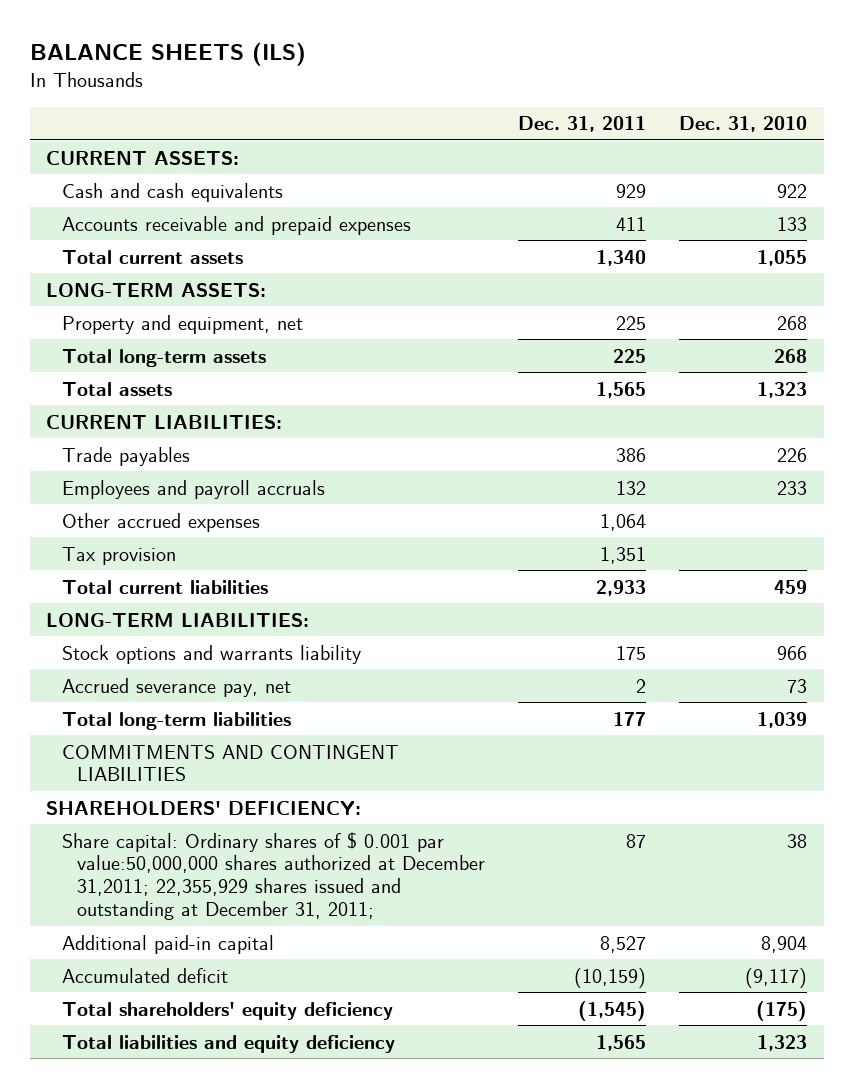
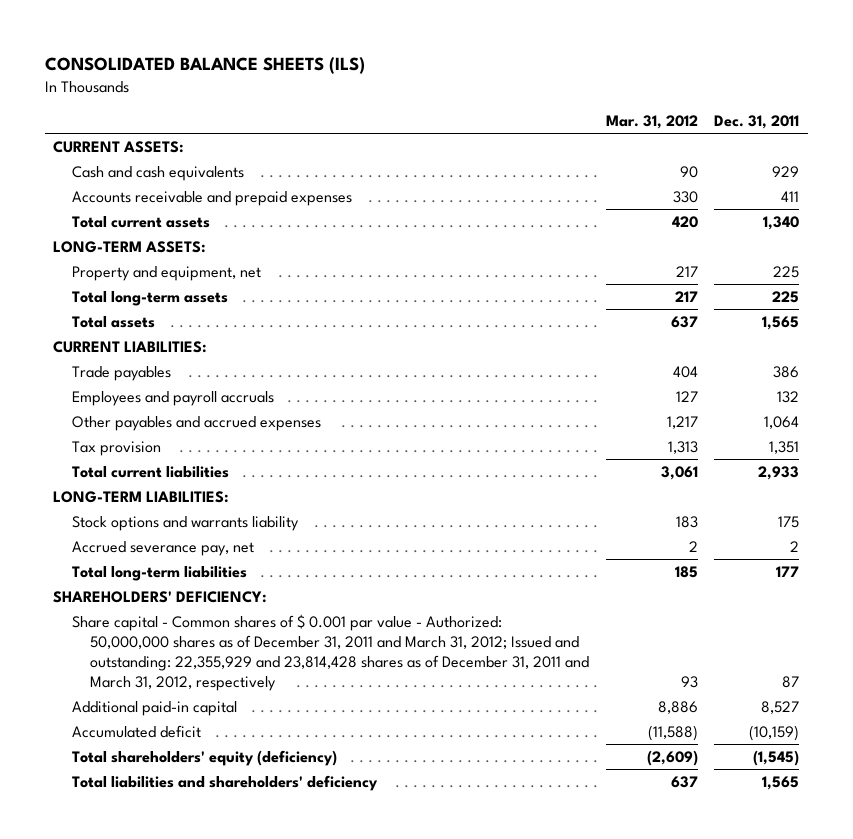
- BALANCE SHEETS (ILS)
+ CONSOLIDATED BALANCE SHEETS (ILS)
- | Dec. 31, 2011 | Dec. 31, 2010
+ | Mar. 31, 2012 | Dec. 31, 2011
- Other accrued expenses | 1,064 |
+ Other payables and accrued expenses | 1,217 | 1,064
- COMMITMENTS AND CONTINGENT LIABILITIES
- Share capital: Ordinary shares of $ 0.001 par value:50,000,000 shares authorized at December 31,2011; 22,355,929 shares issued and outstanding at December 31, 2011; | 87 | 38
+ Share capital - Common shares of $ 0.001 par value - Authorized: 50,000,000 shares as of December 31, 2011 and March 31, 2012; Issued and outstanding: 22,355,929 and 23,814,428 shares as of December 31, 2011 and March 31, 2012, respectively | 93 | 87
- Total shareholders' equity deficiency | (1,545) | (175)
- Total liabilities and equity deficiency | 1,565 | 1,323
+ Total shareholders' equity (deficiency) | (2,609) | (1,545)
+ Total liabilities and shareholders' deficiency | 637 | 1,565

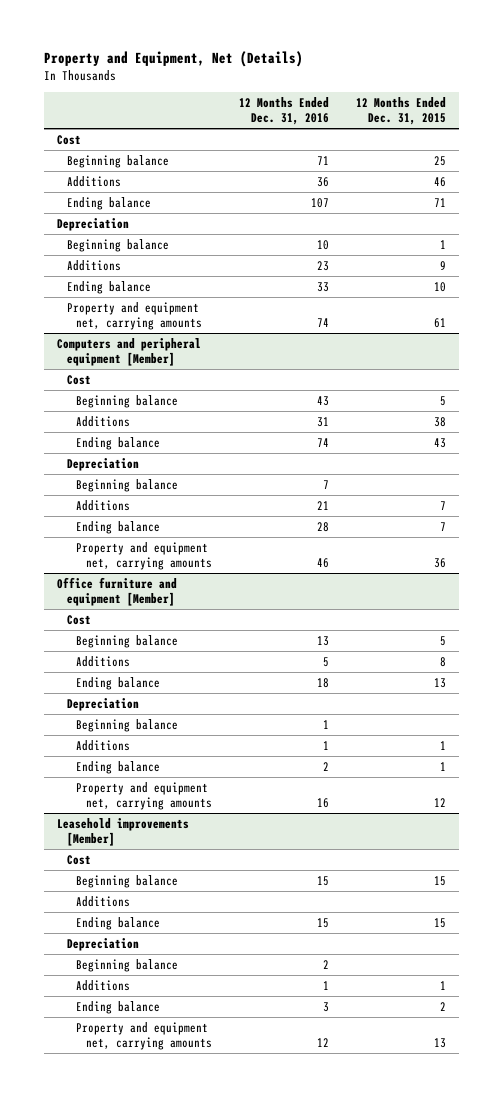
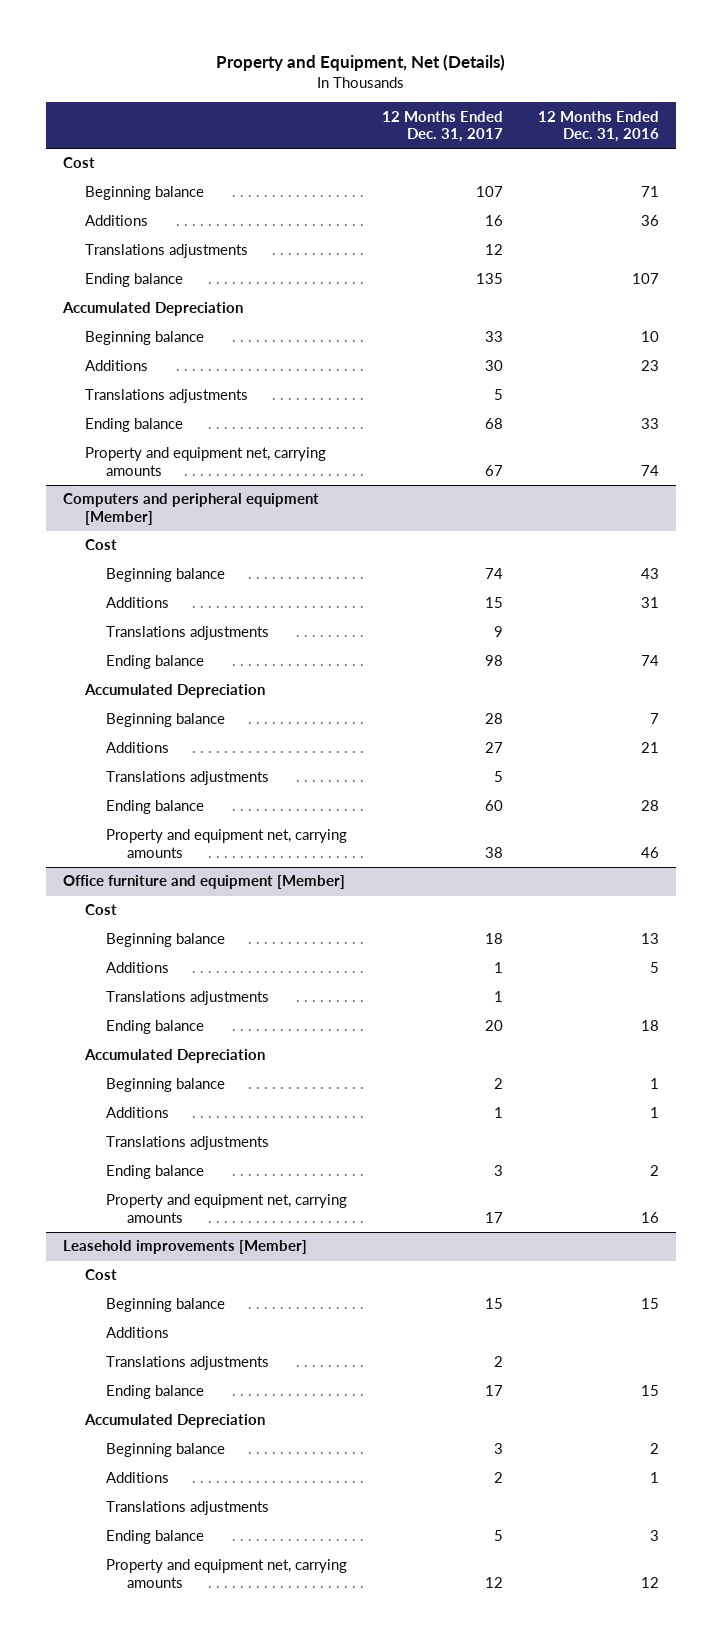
- | 12 Months Ended Dec. 31, 2016 | 12 Months Ended Dec. 31, 2015
+ | 12 Months Ended Dec. 31, 2017 | 12 Months Ended Dec. 31, 2016
+ Translations adjustments | 12 |
- Depreciation
+ Accumulated Depreciation
+ Translations adjustments | 5 |
@ Computers and peripheral equipment [Member]
+ Translations adjustments | 9 |
- Depreciation
+ Accumulated Depreciation
+ Translations adjustments | 5 |
@ Office furniture and equipment [Member]
+ Translations adjustments | 1 |
- Depreciation
+ Accumulated Depreciation
+ Translations adjustments
@ Leasehold improvements [Member]
+ Translations adjustments | 2 |
- Depreciation
+ Accumulated Depreciation
+ Translations adjustments

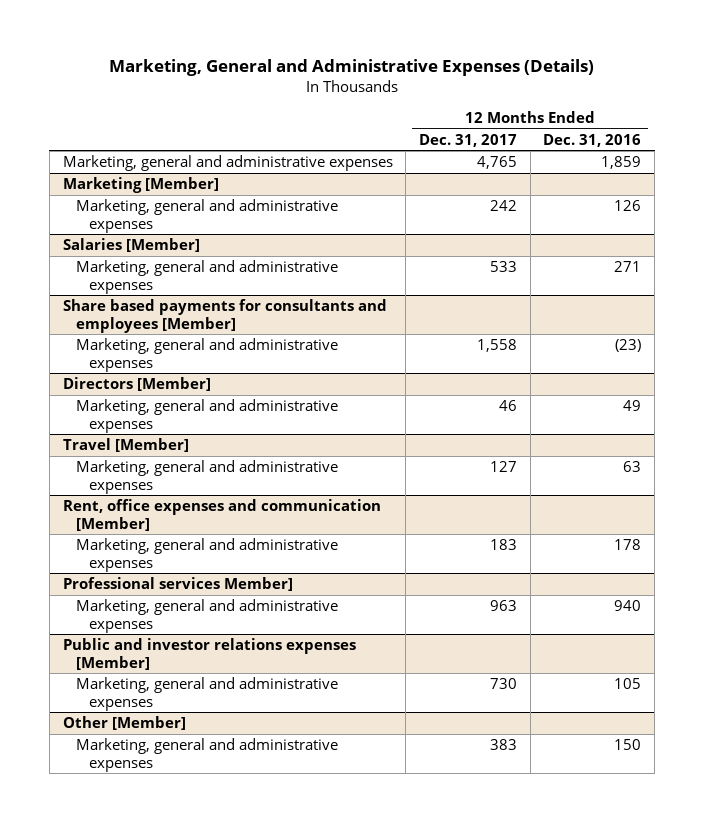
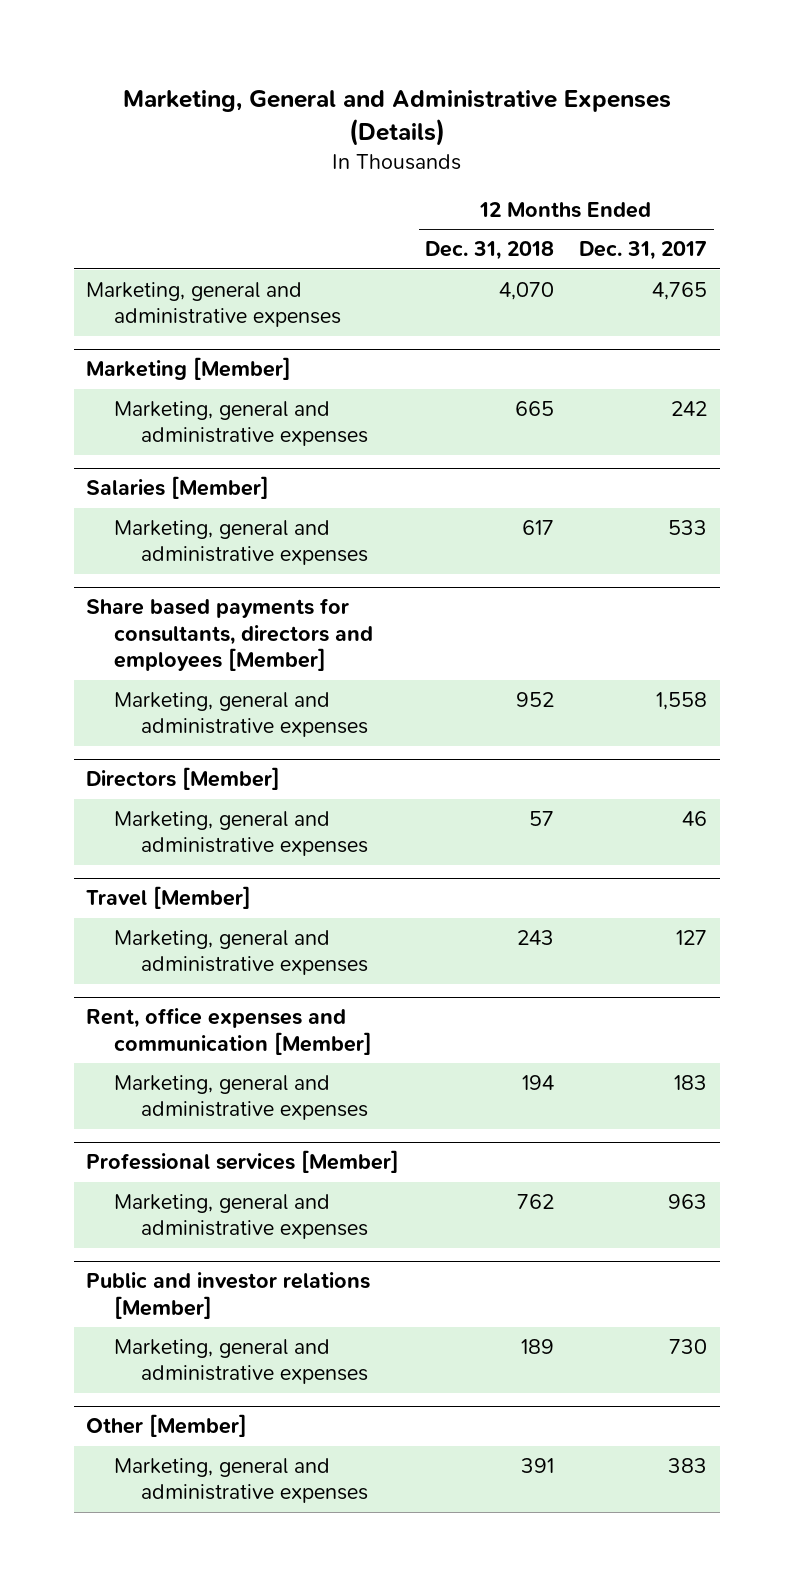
- | 12 Months Ended Dec. 31, 2017 | 12 Months Ended Dec. 31, 2016
+ | 12 Months Ended Dec. 31, 2018 | 12 Months Ended Dec. 31, 2017
- Share based payments for consultants and employees [Member]
+ Share based payments for consultants, directors and employees [Member]
- Professional services Member]
+ Professional services [Member]
- Public and investor relations expenses [Member]
+ Public and investor relations [Member]

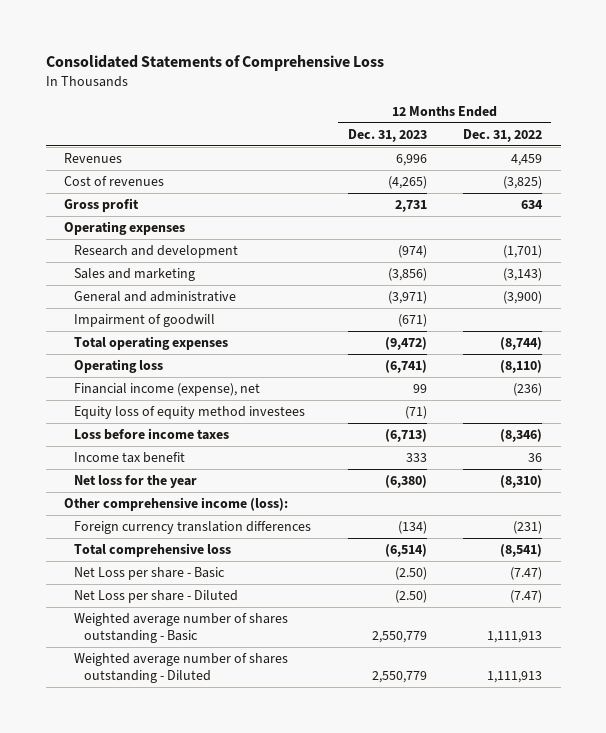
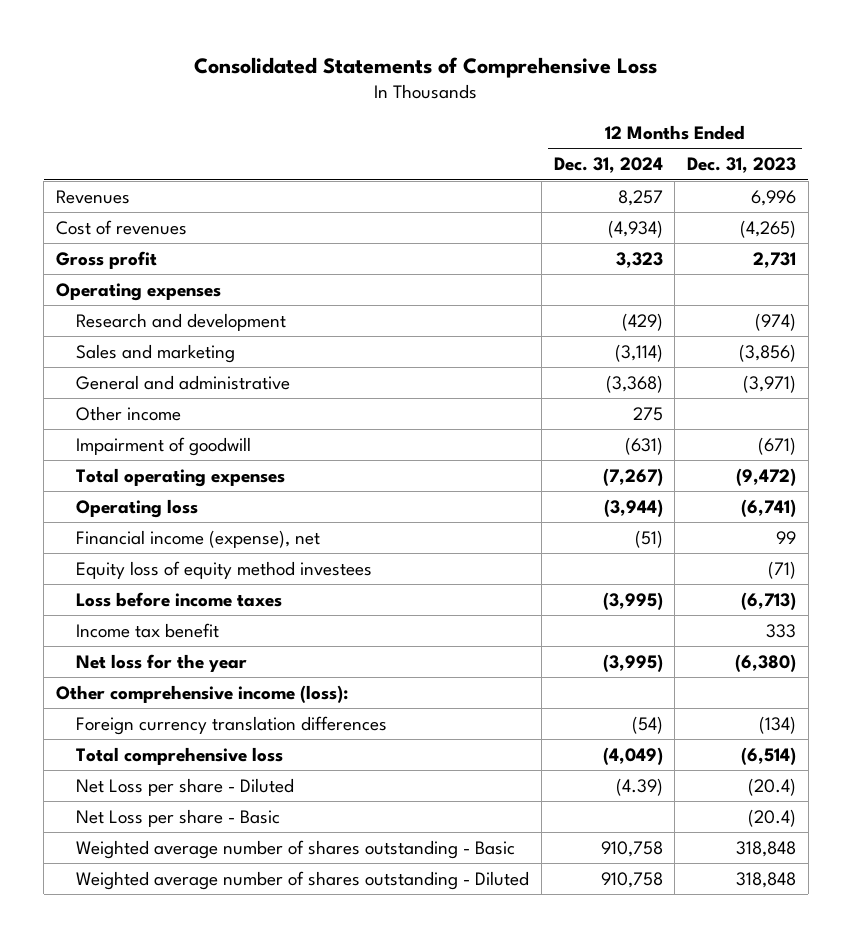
- | 12 Months Ended Dec. 31, 2023 | 12 Months Ended Dec. 31, 2022
+ | 12 Months Ended Dec. 31, 2024 | 12 Months Ended Dec. 31, 2023
+ Other income | 275 |
- Net Loss per share - Basic | (2.50) | (7.47)
- Net Loss per share - Diluted | (2.50) | (7.47)
- Weighted average number of shares outstanding - Basic | 2,550,779 | 1,111,913
- Weighted average number of shares outstanding - Diluted | 2,550,779 | 1,111,913
+ Net Loss per share - Diluted | (4.39) | (20.4)
+ Net Loss per share - Basic | | (20.4)
+ Weighted average number of shares outstanding - Basic | 910,758 | 318,848
+ Weighted average number of shares outstanding - Diluted | 910,758 | 318,848

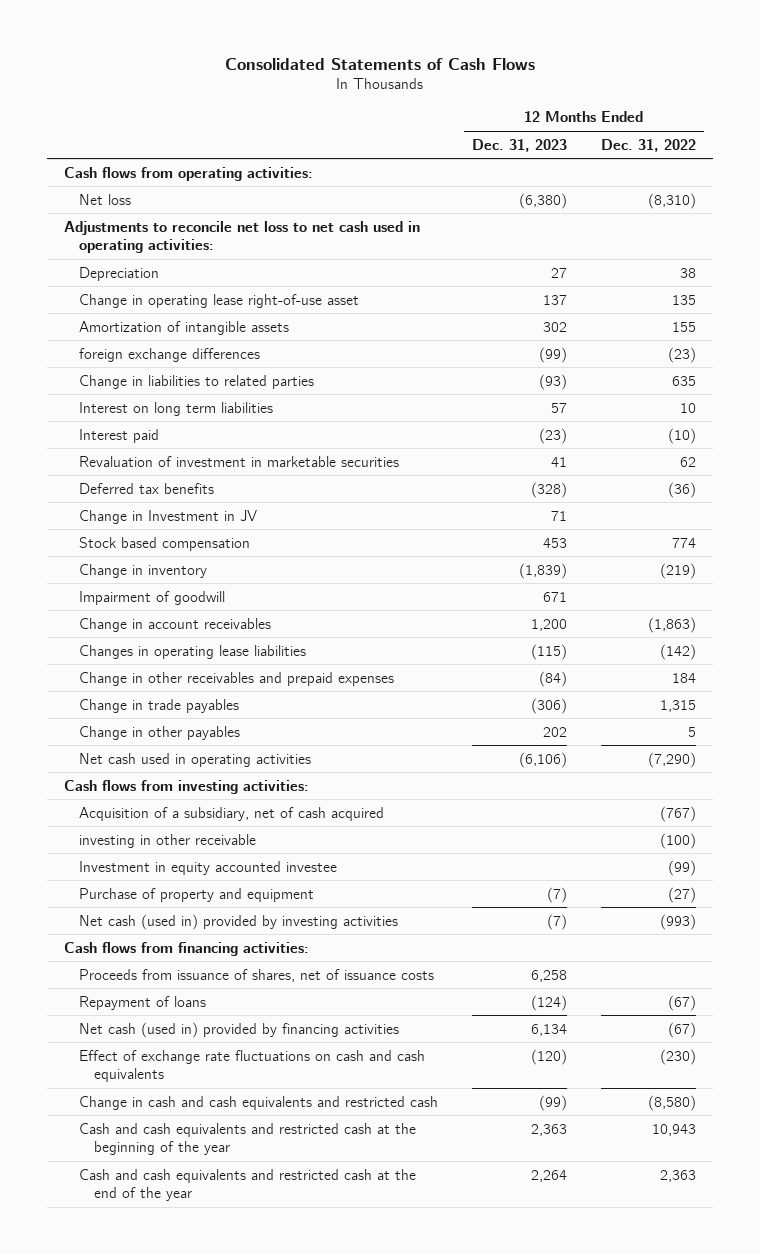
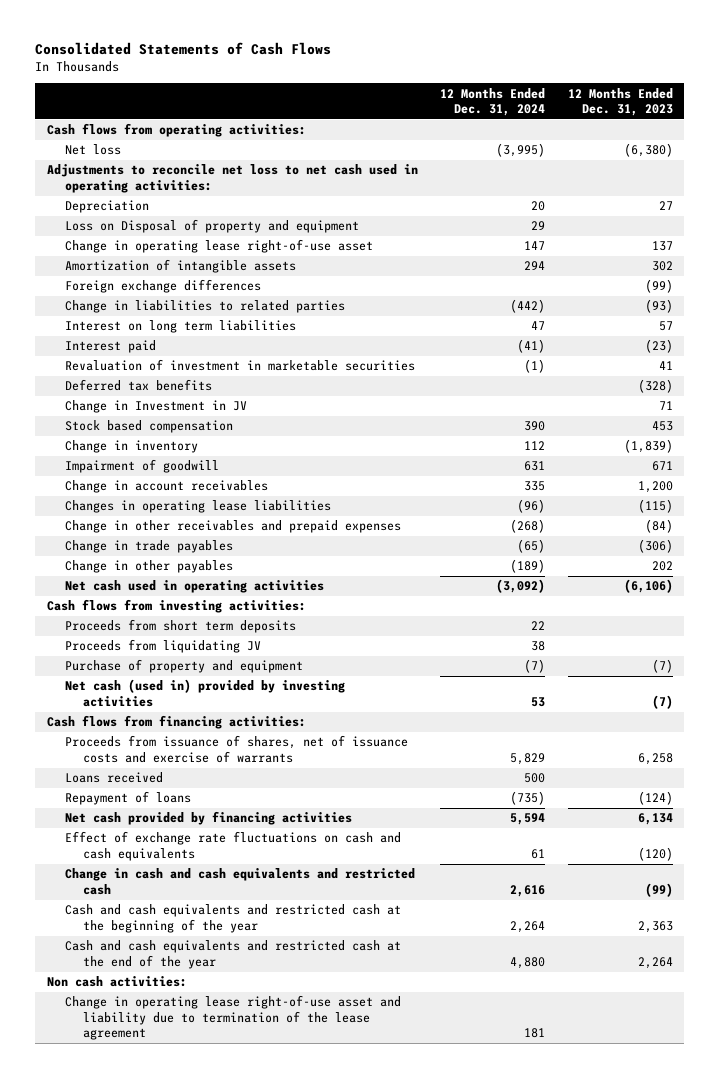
- | 12 Months Ended Dec. 31, 2023 | 12 Months Ended Dec. 31, 2022
+ | 12 Months Ended Dec. 31, 2024 | 12 Months Ended Dec. 31, 2023
+ Loss on Disposal of property and equipment | 29 |
- foreign exchange differences | (99) | (23)
+ Foreign exchange differences | | (99)
- Acquisition of a subsidiary, net of cash acquired | | (767)
- investing in other receivable | | (100)
- Investment in equity accounted investee | | (99)
+ Proceeds from short term deposits | 22 |
+ Proceeds from liquidating JV | 38 |
- Proceeds from issuance of shares, net of issuance costs | 6,258 |
+ Proceeds from issuance of shares, net of issuance costs and exercise of warrants | 5,829 | 6,258
+ Loans received | 500 |
- Net cash (used in) provided by financing activities | 6,134 | (67)
+ Net cash provided by financing activities | 5,594 | 6,134
+ Non cash activities:
+ Change in operating lease right-of-use asset and liability due to termination of the lease agreement | 181 |

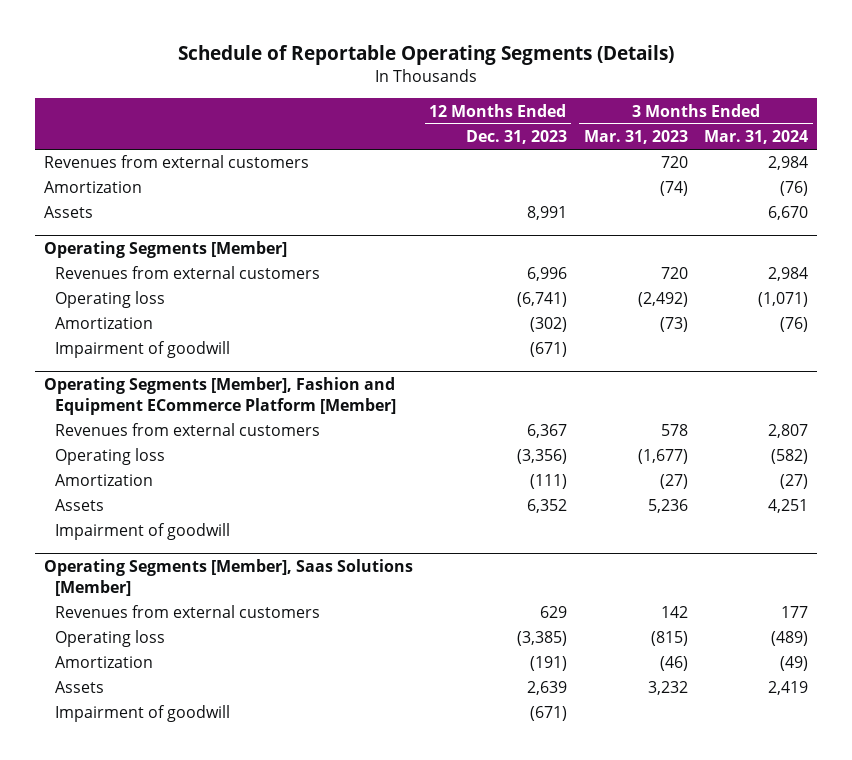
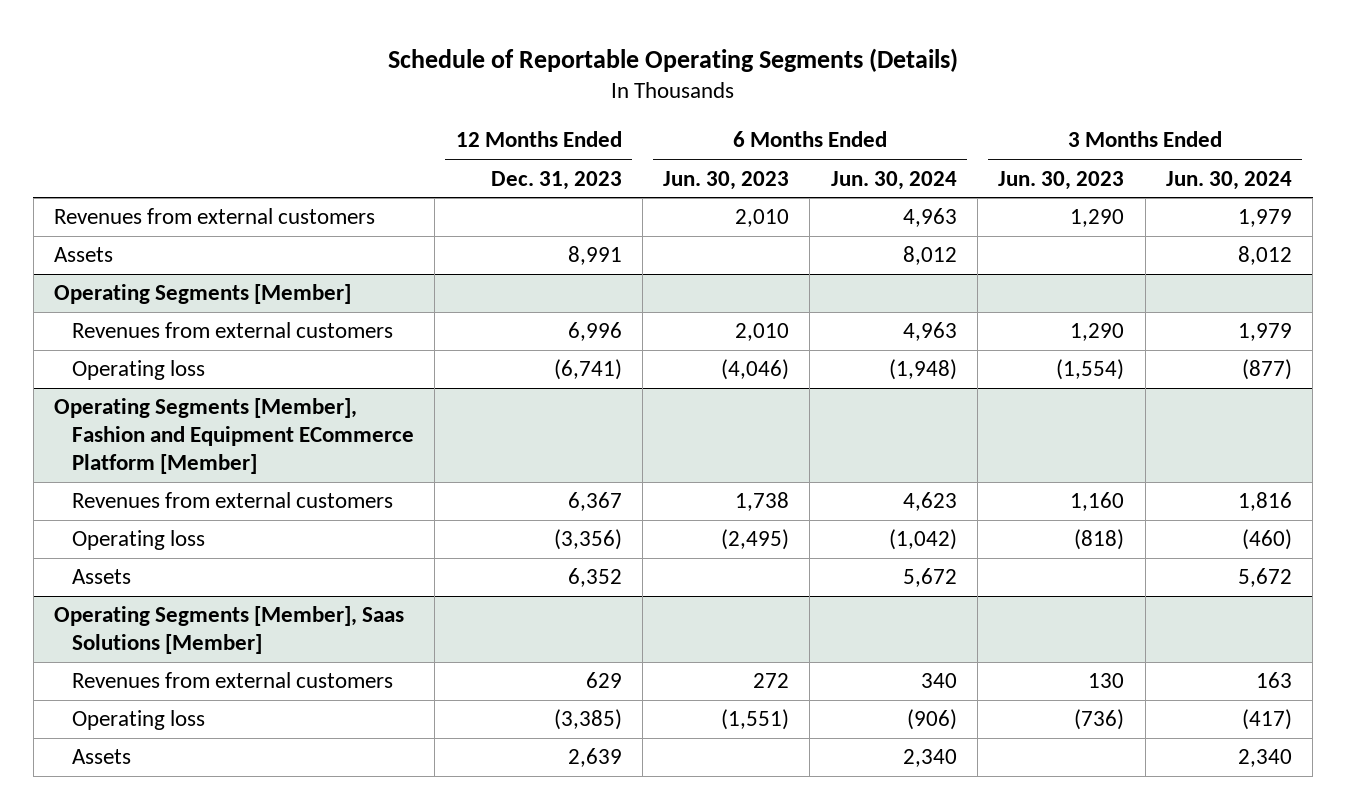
- | 12 Months Ended Dec. 31, 2023 | 3 Months Ended Mar. 31, 2023 | 3 Months Ended Mar. 31, 2024
+ | 12 Months Ended Dec. 31, 2023 | 6 Months Ended Jun. 30, 2023 | 6 Months Ended Jun. 30, 2024 | 3 Months Ended Jun. 30, 2023 | 3 Months Ended Jun. 30, 2024
- Amortization | | (74) | (76)
@ Operating Segments [Member]
- Amortization | (302) | (73) | (76)
- Impairment of goodwill | (671) | |
@ Operating Segments [Member], Fashion and Equipment ECommerce Platform [Member]
- Amortization | (111) | (27) | (27)
- Impairment of goodwill
@ Operating Segments [Member], Saas Solutions [Member]
- Amortization | (191) | (46) | (49)
- Impairment of goodwill | (671) | |

